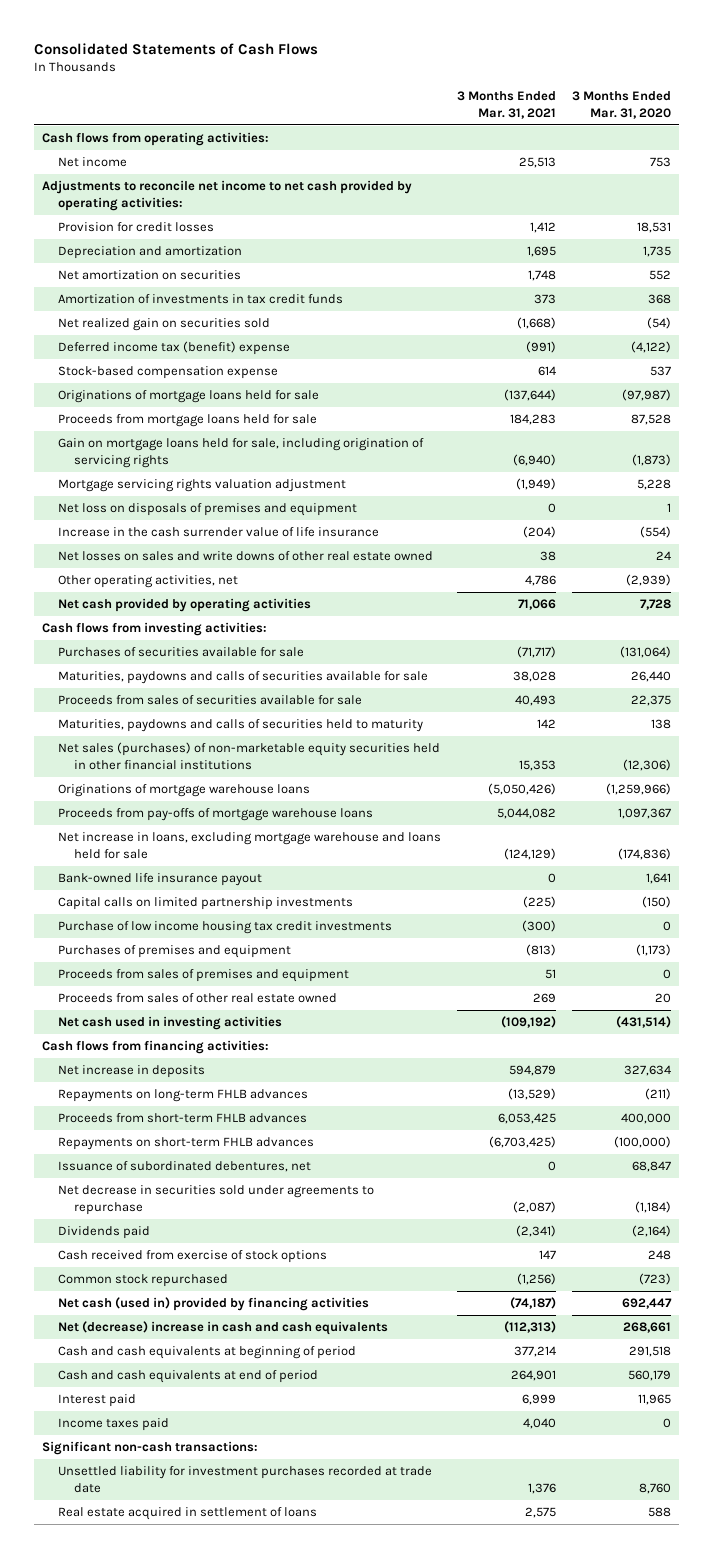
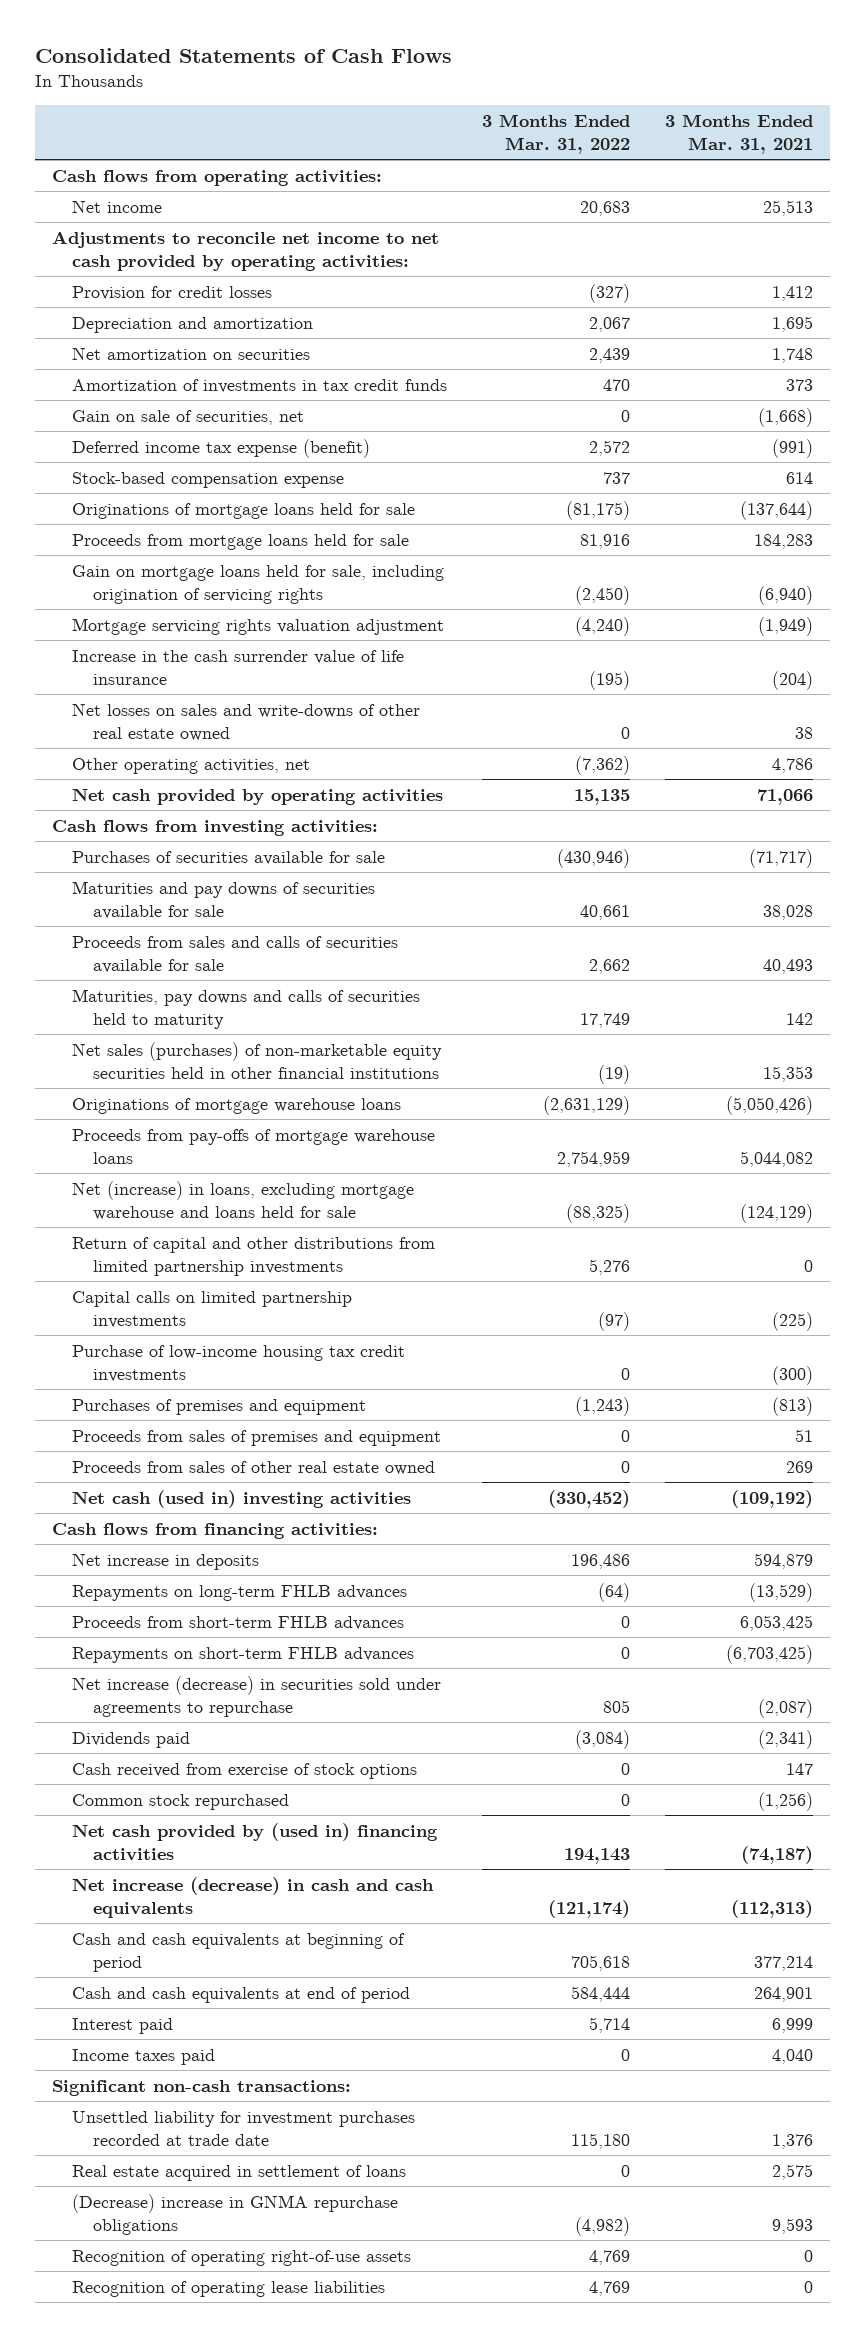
- | 3 Months Ended Mar. 31, 2021 | 3 Months Ended Mar. 31, 2020
+ | 3 Months Ended Mar. 31, 2022 | 3 Months Ended Mar. 31, 2021
- Net realized gain on securities sold | (1,668) | (54)
- Deferred income tax (benefit) expense | (991) | (4,122)
+ Gain on sale of securities, net | 0 | (1,668)
+ Deferred income tax expense (benefit) | 2,572 | (991)
- Net loss on disposals of premises and equipment | 0 | 1
- Net losses on sales and write downs of other real estate owned | 38 | 24
+ Net losses on sales and write-downs of other real estate owned | 0 | 38
- Maturities, paydowns and calls of securities available for sale | 38,028 | 26,440
- Proceeds from sales of securities available for sale | 40,493 | 22,375
- Maturities, paydowns and calls of securities held to maturity | 142 | 138
+ Maturities and pay downs of securities available for sale | 40,661 | 38,028
+ Proceeds from sales and calls of securities available for sale | 2,662 | 40,493
+ Maturities, pay downs and calls of securities held to maturity | 17,749 | 142
- Net increase in loans, excluding mortgage warehouse and loans held for sale | (124,129) | (174,836)
- Bank-owned life insurance payout | 0 | 1,641
+ Net (increase) in loans, excluding mortgage warehouse and loans held for sale | (88,325) | (124,129)
+ Return of capital and other distributions from limited partnership investments | 5,276 | 0
- Purchase of low income housing tax credit investments | (300) | 0
+ Purchase of low-income housing tax credit investments | 0 | (300)
- Net cash used in investing activities | (109,192) | (431,514)
+ Net cash (used in) investing activities | (330,452) | (109,192)
- Issuance of subordinated debentures, net | 0 | 68,847
- Net decrease in securities sold under agreements to repurchase | (2,087) | (1,184)
+ Net increase (decrease) in securities sold under agreements to repurchase | 805 | (2,087)
- Net cash (used in) provided by financing activities | (74,187) | 692,447
- Net (decrease) increase in cash and cash equivalents | (112,313) | 268,661
+ Net cash provided by (used in) financing activities | 194,143 | (74,187)
+ Net increase (decrease) in cash and cash equivalents | (121,174) | (112,313)
+ (Decrease) increase in GNMA repurchase obligations | (4,982) | 9,593
+ Recognition of operating right-of-use assets | 4,769 | 0
+ Recognition of operating lease liabilities | 4,769 | 0

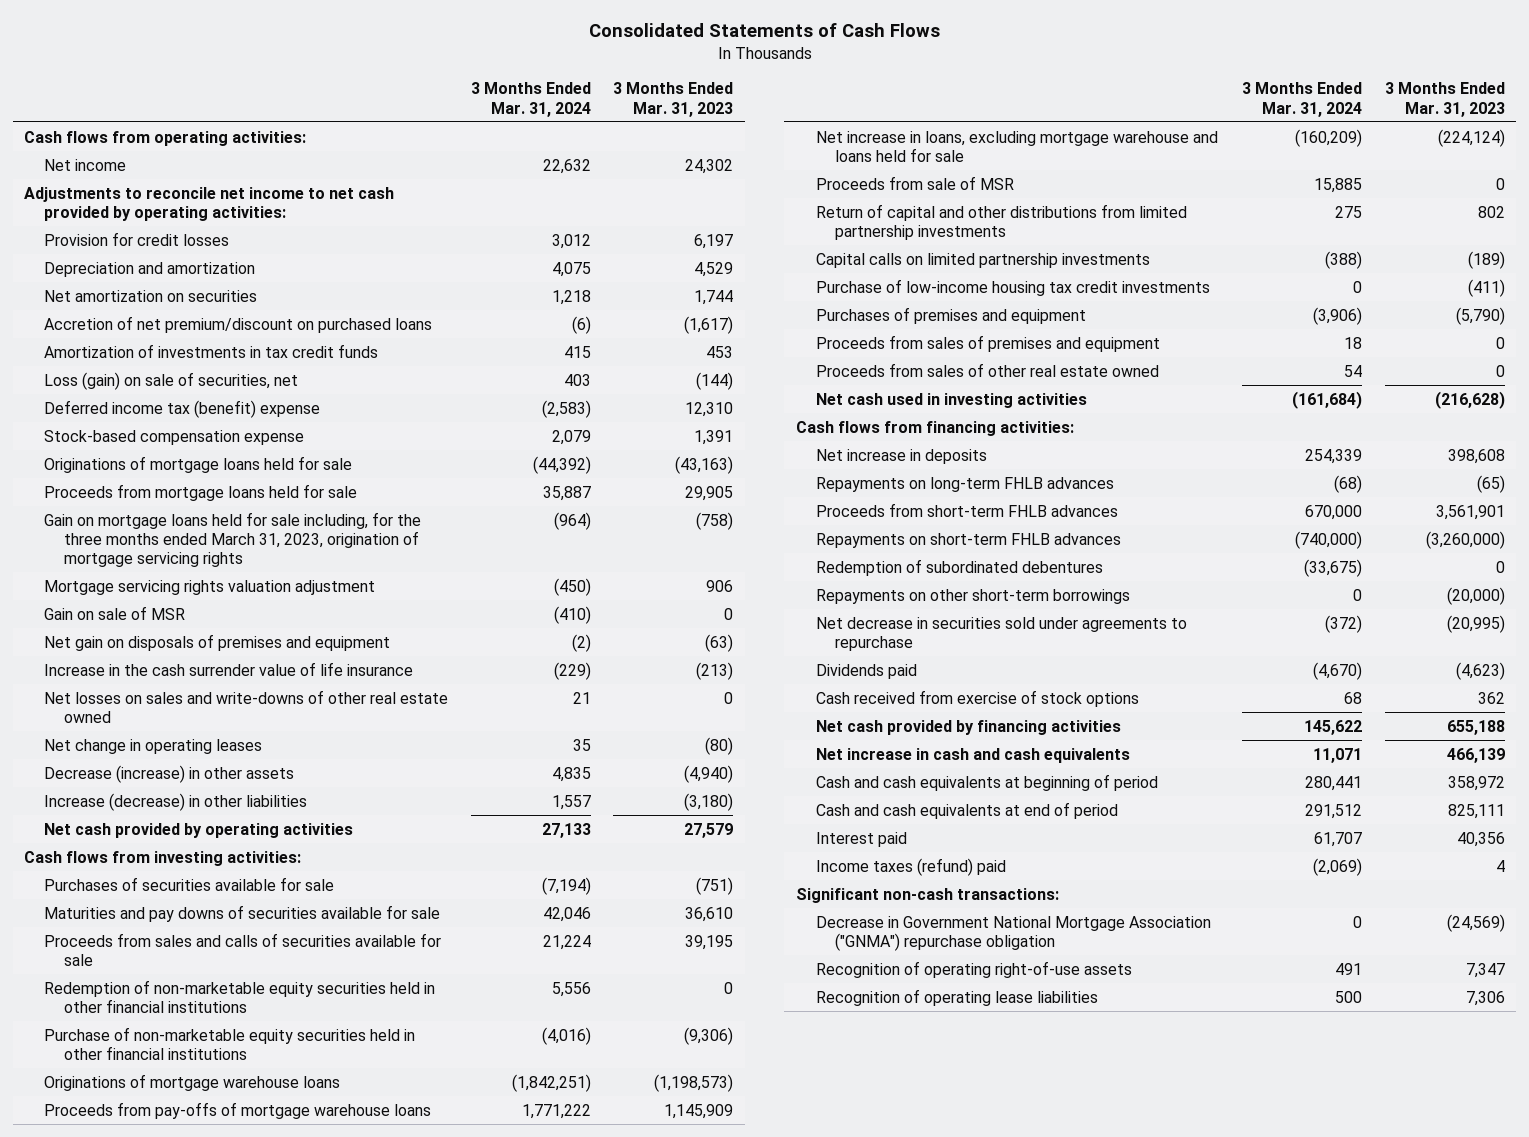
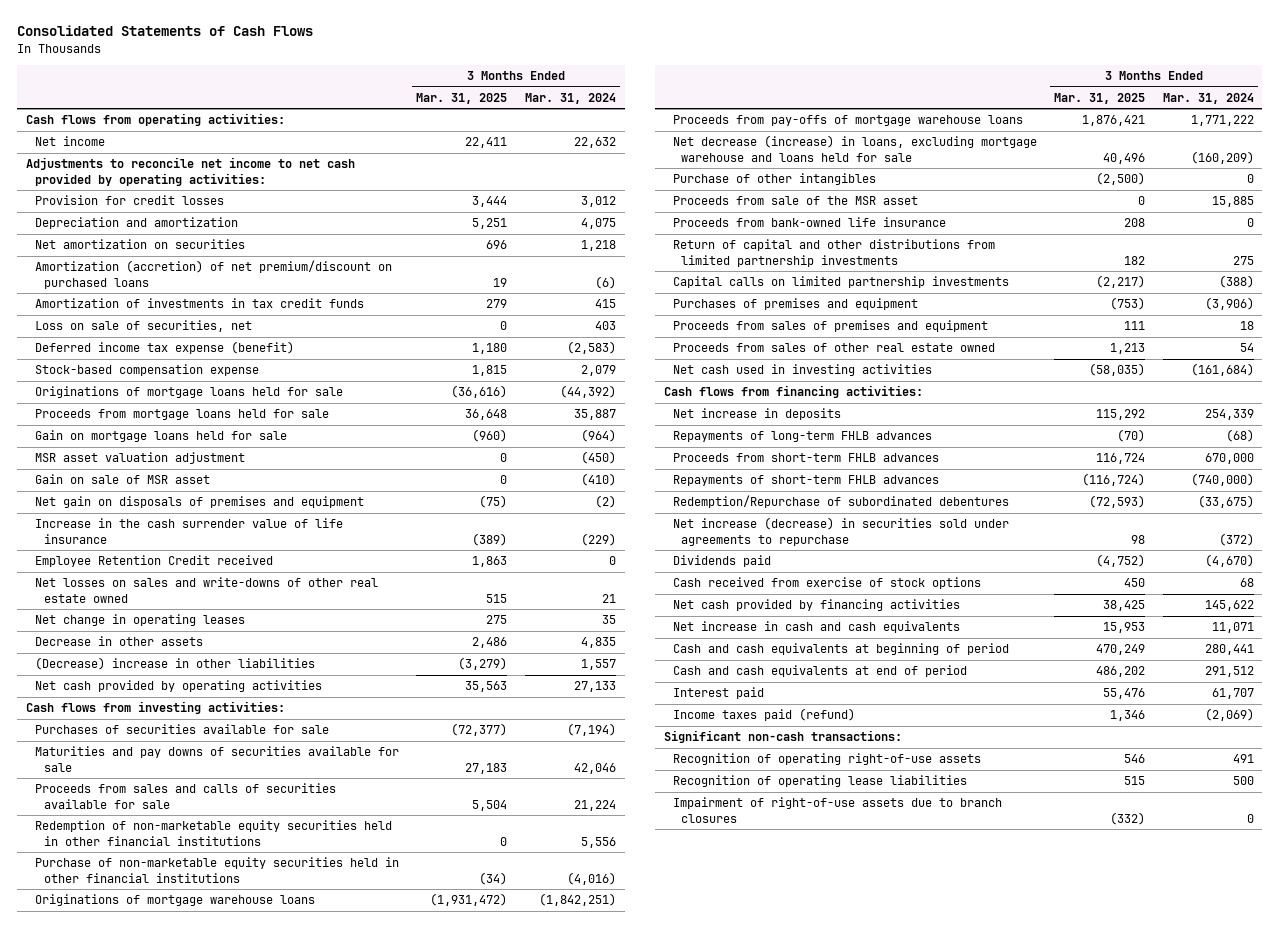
- | 3 Months Ended Mar. 31, 2024 | 3 Months Ended Mar. 31, 2023
+ | 3 Months Ended Mar. 31, 2025 | 3 Months Ended Mar. 31, 2024
- Accretion of net premium/discount on purchased loans | (6) | (1,617)
+ Amortization (accretion) of net premium/discount on purchased loans | 19 | (6)
- Loss (gain) on sale of securities, net | 403 | (144)
- Deferred income tax (benefit) expense | (2,583) | 12,310
+ Loss on sale of securities, net | 0 | 403
+ Deferred income tax expense (benefit) | 1,180 | (2,583)
- Gain on mortgage loans held for sale including, for the three months ended March 31, 2023, origination of mortgage servicing rights | (964) | (758)
- Mortgage servicing rights valuation adjustment | (450) | 906
- Gain on sale of MSR | (410) | 0
+ Gain on mortgage loans held for sale | (960) | (964)
+ MSR asset valuation adjustment | 0 | (450)
+ Gain on sale of MSR asset | 0 | (410)
+ Employee Retention Credit received | 1,863 | 0
- Decrease (increase) in other assets | 4,835 | (4,940)
- Increase (decrease) in other liabilities | 1,557 | (3,180)
+ Decrease in other assets | 2,486 | 4,835
+ (Decrease) increase in other liabilities | (3,279) | 1,557
- Net increase in loans, excluding mortgage warehouse and loans held for sale | (160,209) | (224,124)
- Proceeds from sale of MSR | 15,885 | 0
+ Net decrease (increase) in loans, excluding mortgage warehouse and loans held for sale | 40,496 | (160,209)
+ Purchase of other intangibles | (2,500) | 0
+ Proceeds from sale of the MSR asset | 0 | 15,885
+ Proceeds from bank-owned life insurance | 208 | 0
- Purchase of low-income housing tax credit investments | 0 | (411)
- Repayments on long-term FHLB advances | (68) | (65)
+ Repayments of long-term FHLB advances | (70) | (68)
- Repayments on short-term FHLB advances | (740,000) | (3,260,000)
- Redemption of subordinated debentures | (33,675) | 0
- Repayments on other short-term borrowings | 0 | (20,000)
- Net decrease in securities sold under agreements to repurchase | (372) | (20,995)
+ Repayments of short-term FHLB advances | (116,724) | (740,000)
+ Redemption/Repurchase of subordinated debentures | (72,593) | (33,675)
+ Net increase (decrease) in securities sold under agreements to repurchase | 98 | (372)
- Income taxes (refund) paid | (2,069) | 4
+ Income taxes paid (refund) | 1,346 | (2,069)
- Decrease in Government National Mortgage Association ("GNMA") repurchase obligation | 0 | (24,569)
+ Impairment of right-of-use assets due to branch closures | (332) | 0

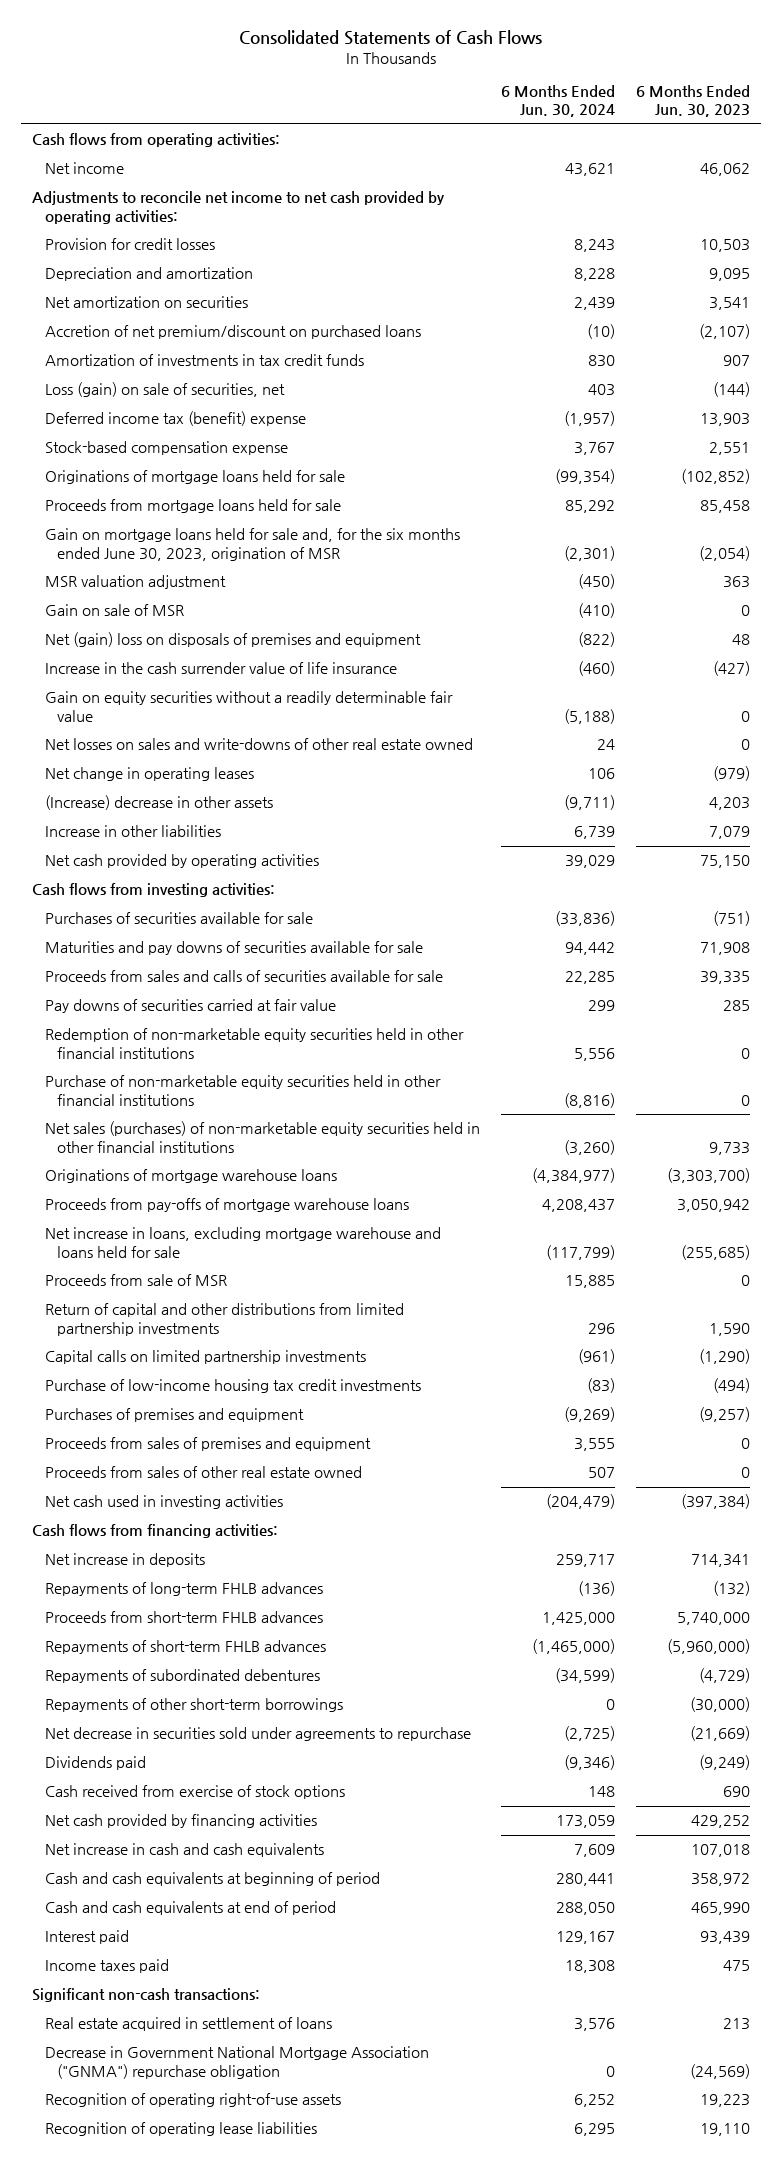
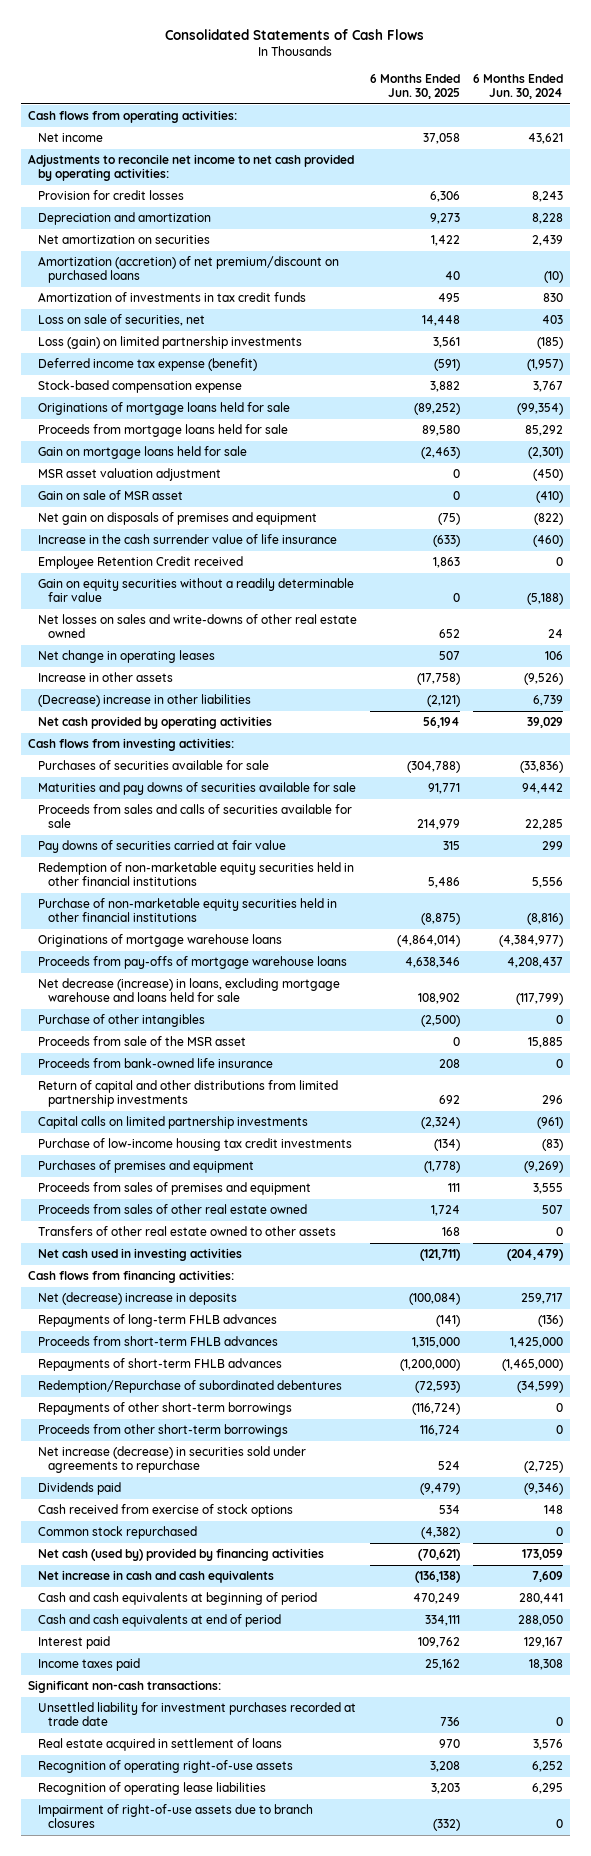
- | 6 Months Ended Jun. 30, 2024 | 6 Months Ended Jun. 30, 2023
+ | 6 Months Ended Jun. 30, 2025 | 6 Months Ended Jun. 30, 2024
- Accretion of net premium/discount on purchased loans | (10) | (2,107)
+ Amortization (accretion) of net premium/discount on purchased loans | 40 | (10)
- Loss (gain) on sale of securities, net | 403 | (144)
- Deferred income tax (benefit) expense | (1,957) | 13,903
+ Loss on sale of securities, net | 14,448 | 403
+ Loss (gain) on limited partnership investments | 3,561 | (185)
+ Deferred income tax expense (benefit) | (591) | (1,957)
- Gain on mortgage loans held for sale and, for the six months ended June 30, 2023, origination of MSR | (2,301) | (2,054)
- MSR valuation adjustment | (450) | 363
- Gain on sale of MSR | (410) | 0
- Net (gain) loss on disposals of premises and equipment | (822) | 48
+ Gain on mortgage loans held for sale | (2,463) | (2,301)
+ MSR asset valuation adjustment | 0 | (450)
+ Gain on sale of MSR asset | 0 | (410)
+ Net gain on disposals of premises and equipment | (75) | (822)
+ Employee Retention Credit received | 1,863 | 0
- (Increase) decrease in other assets | (9,711) | 4,203
- Increase in other liabilities | 6,739 | 7,079
+ Increase in other assets | (17,758) | (9,526)
+ (Decrease) increase in other liabilities | (2,121) | 6,739
- Net sales (purchases) of non-marketable equity securities held in other financial institutions | (3,260) | 9,733
- Net increase in loans, excluding mortgage warehouse and loans held for sale | (117,799) | (255,685)
- Proceeds from sale of MSR | 15,885 | 0
+ Net decrease (increase) in loans, excluding mortgage warehouse and loans held for sale | 108,902 | (117,799)
+ Purchase of other intangibles | (2,500) | 0
+ Proceeds from sale of the MSR asset | 0 | 15,885
+ Proceeds from bank-owned life insurance | 208 | 0
+ Transfers of other real estate owned to other assets | 168 | 0
- Net increase in deposits | 259,717 | 714,341
+ Net (decrease) increase in deposits | (100,084) | 259,717
- Repayments of subordinated debentures | (34,599) | (4,729)
+ Redemption/Repurchase of subordinated debentures | (72,593) | (34,599)
- Net decrease in securities sold under agreements to repurchase | (2,725) | (21,669)
+ Proceeds from other short-term borrowings | 116,724 | 0
+ Net increase (decrease) in securities sold under agreements to repurchase | 524 | (2,725)
- Net cash provided by financing activities | 173,059 | 429,252
+ Common stock repurchased | (4,382) | 0
+ Net cash (used by) provided by financing activities | (70,621) | 173,059
+ Unsettled liability for investment purchases recorded at trade date | 736 | 0
- Decrease in Government National Mortgage Association ("GNMA") repurchase obligation | 0 | (24,569)
+ Impairment of right-of-use assets due to branch closures | (332) | 0

